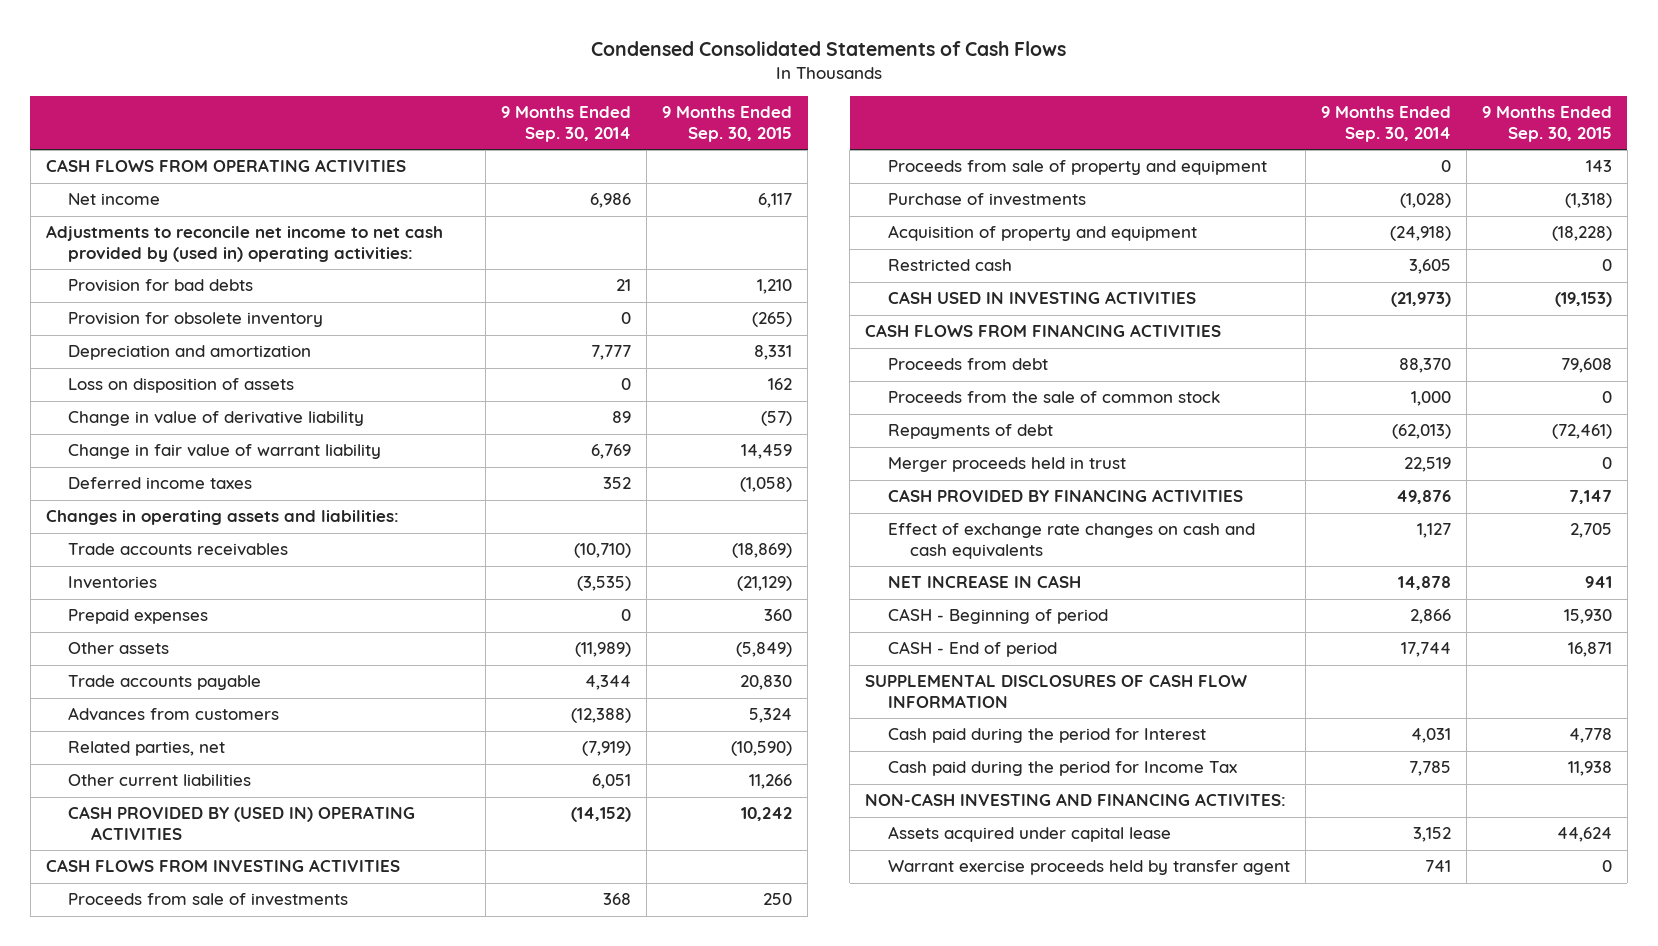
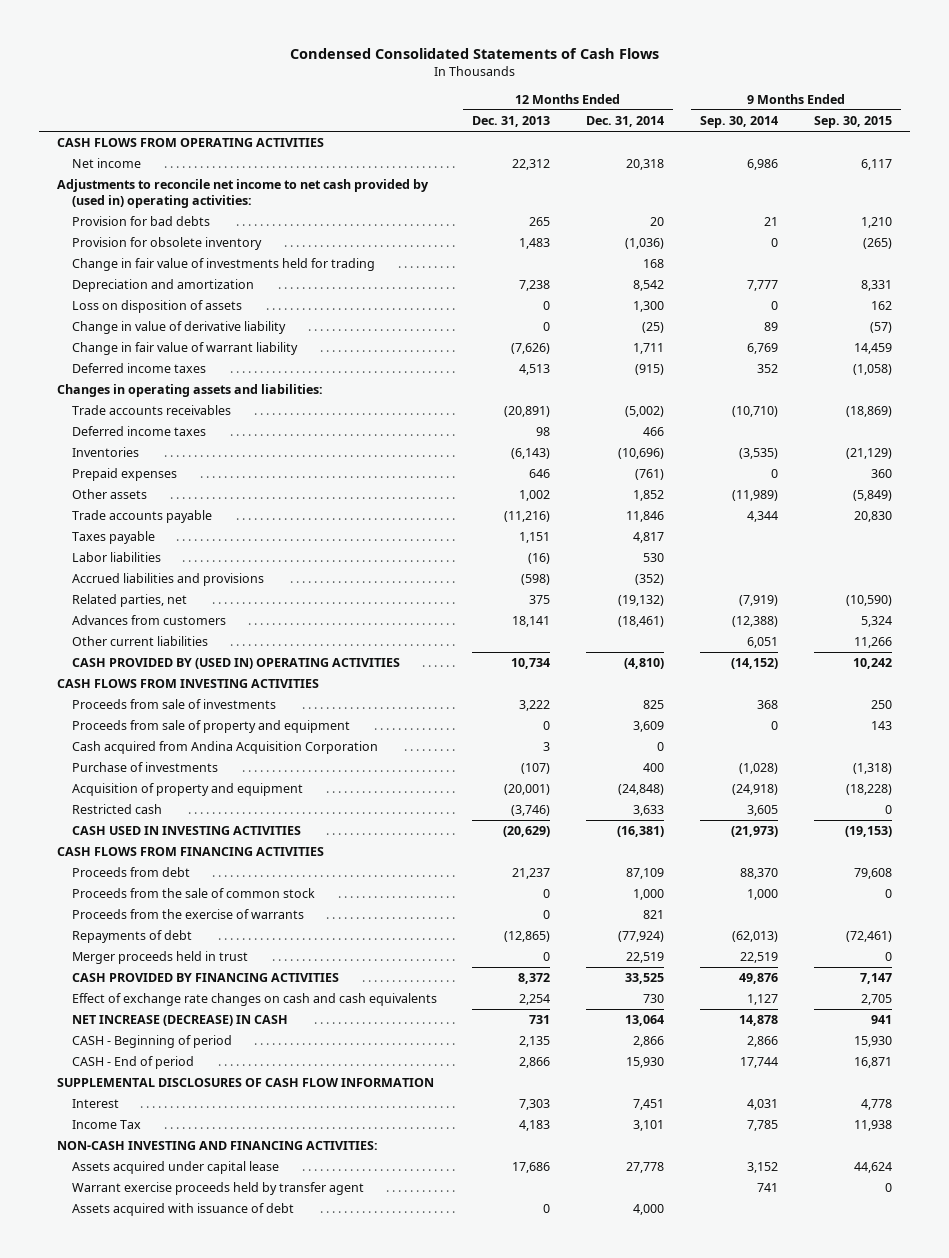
- | 9 Months Ended Sep. 30, 2014 | 9 Months Ended Sep. 30, 2015
+ | 12 Months Ended Dec. 31, 2013 | 12 Months Ended Dec. 31, 2014 | 9 Months Ended Sep. 30, 2014 | 9 Months Ended Sep. 30, 2015
+ Change in fair value of investments held for trading | | 168 | |
+ Deferred income taxes | 98 | 466 | |
+ Taxes payable | 1,151 | 4,817 | |
+ Labor liabilities | (16) | 530 | |
+ Accrued liabilities and provisions | (598) | (352) | |
moved down: Advances from customers | 18,141 | (18,461) | (12,388) | 5,324
+ Cash acquired from Andina Acquisition Corporation | 3 | 0 | |
+ Proceeds from the exercise of warrants | 0 | 821 | |
- NET INCREASE IN CASH | 14,878 | 941
+ NET INCREASE (DECREASE) IN CASH | 731 | 13,064 | 14,878 | 941
- Cash paid during the period for Interest | 4,031 | 4,778
- Cash paid during the period for Income Tax | 7,785 | 11,938
- NON-CASH INVESTING AND FINANCING ACTIVITES:
+ Interest | 7,303 | 7,451 | 4,031 | 4,778
+ Income Tax | 4,183 | 3,101 | 7,785 | 11,938
+ NON-CASH INVESTING AND FINANCING ACTIVITIES:
+ Assets acquired with issuance of debt | 0 | 4,000 | |

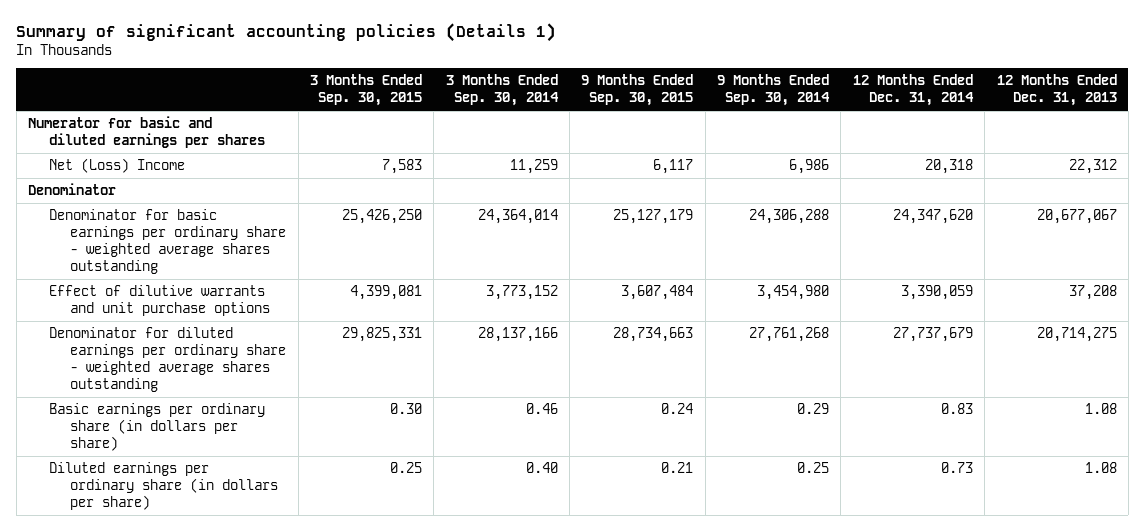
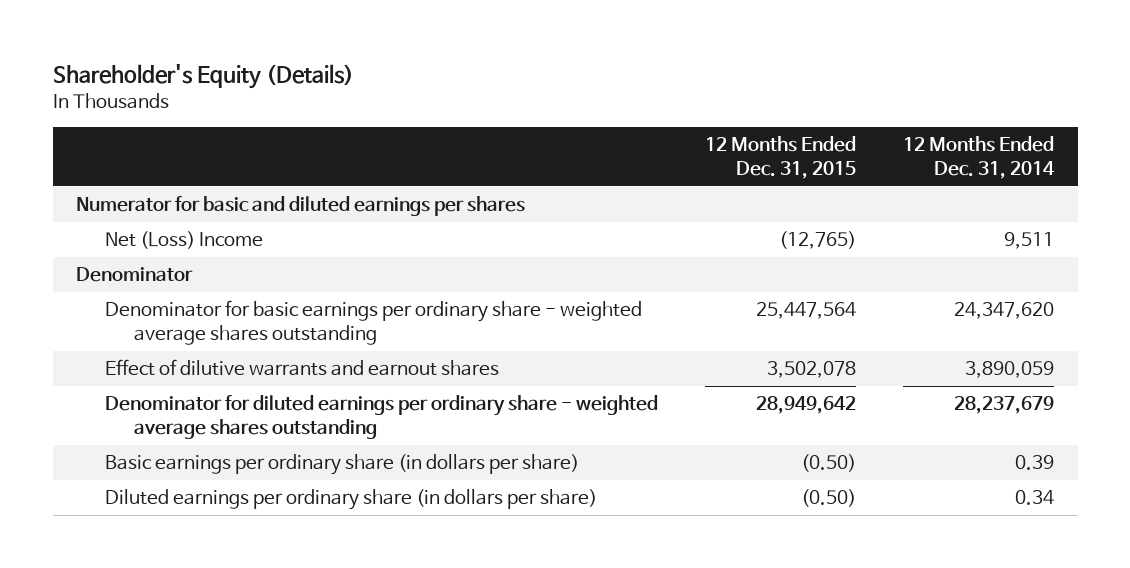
- Summary of significant accounting policies (Details 1)
+ Shareholder's Equity (Details)
- | 3 Months Ended Sep. 30, 2015 | 3 Months Ended Sep. 30, 2014 | 9 Months Ended Sep. 30, 2015 | 9 Months Ended Sep. 30, 2014 | 12 Months Ended Dec. 31, 2014 | 12 Months Ended Dec. 31, 2013
+ | 12 Months Ended Dec. 31, 2015 | 12 Months Ended Dec. 31, 2014
- Net (Loss) Income | 7,583 | 11,259 | 6,117 | 6,986 | 20,318 | 22,312
+ Net (Loss) Income | (12,765) | 9,511
- Effect of dilutive warrants and unit purchase options | 4,399,081 | 3,773,152 | 3,607,484 | 3,454,980 | 3,390,059 | 37,208
- Denominator for diluted earnings per ordinary share - weighted average shares outstanding | 29,825,331 | 28,137,166 | 28,734,663 | 27,761,268 | 27,737,679 | 20,714,275
- Basic earnings per ordinary share (in dollars per share) | 0.30 | 0.46 | 0.24 | 0.29 | 0.83 | 1.08
- Diluted earnings per ordinary share (in dollars per share) | 0.25 | 0.40 | 0.21 | 0.25 | 0.73 | 1.08
+ Effect of dilutive warrants and earnout shares | 3,502,078 | 3,890,059
+ Denominator for diluted earnings per ordinary share - weighted average shares outstanding | 28,949,642 | 28,237,679
+ Basic earnings per ordinary share (in dollars per share) | (0.50) | 0.39
+ Diluted earnings per ordinary share (in dollars per share) | (0.50) | 0.34

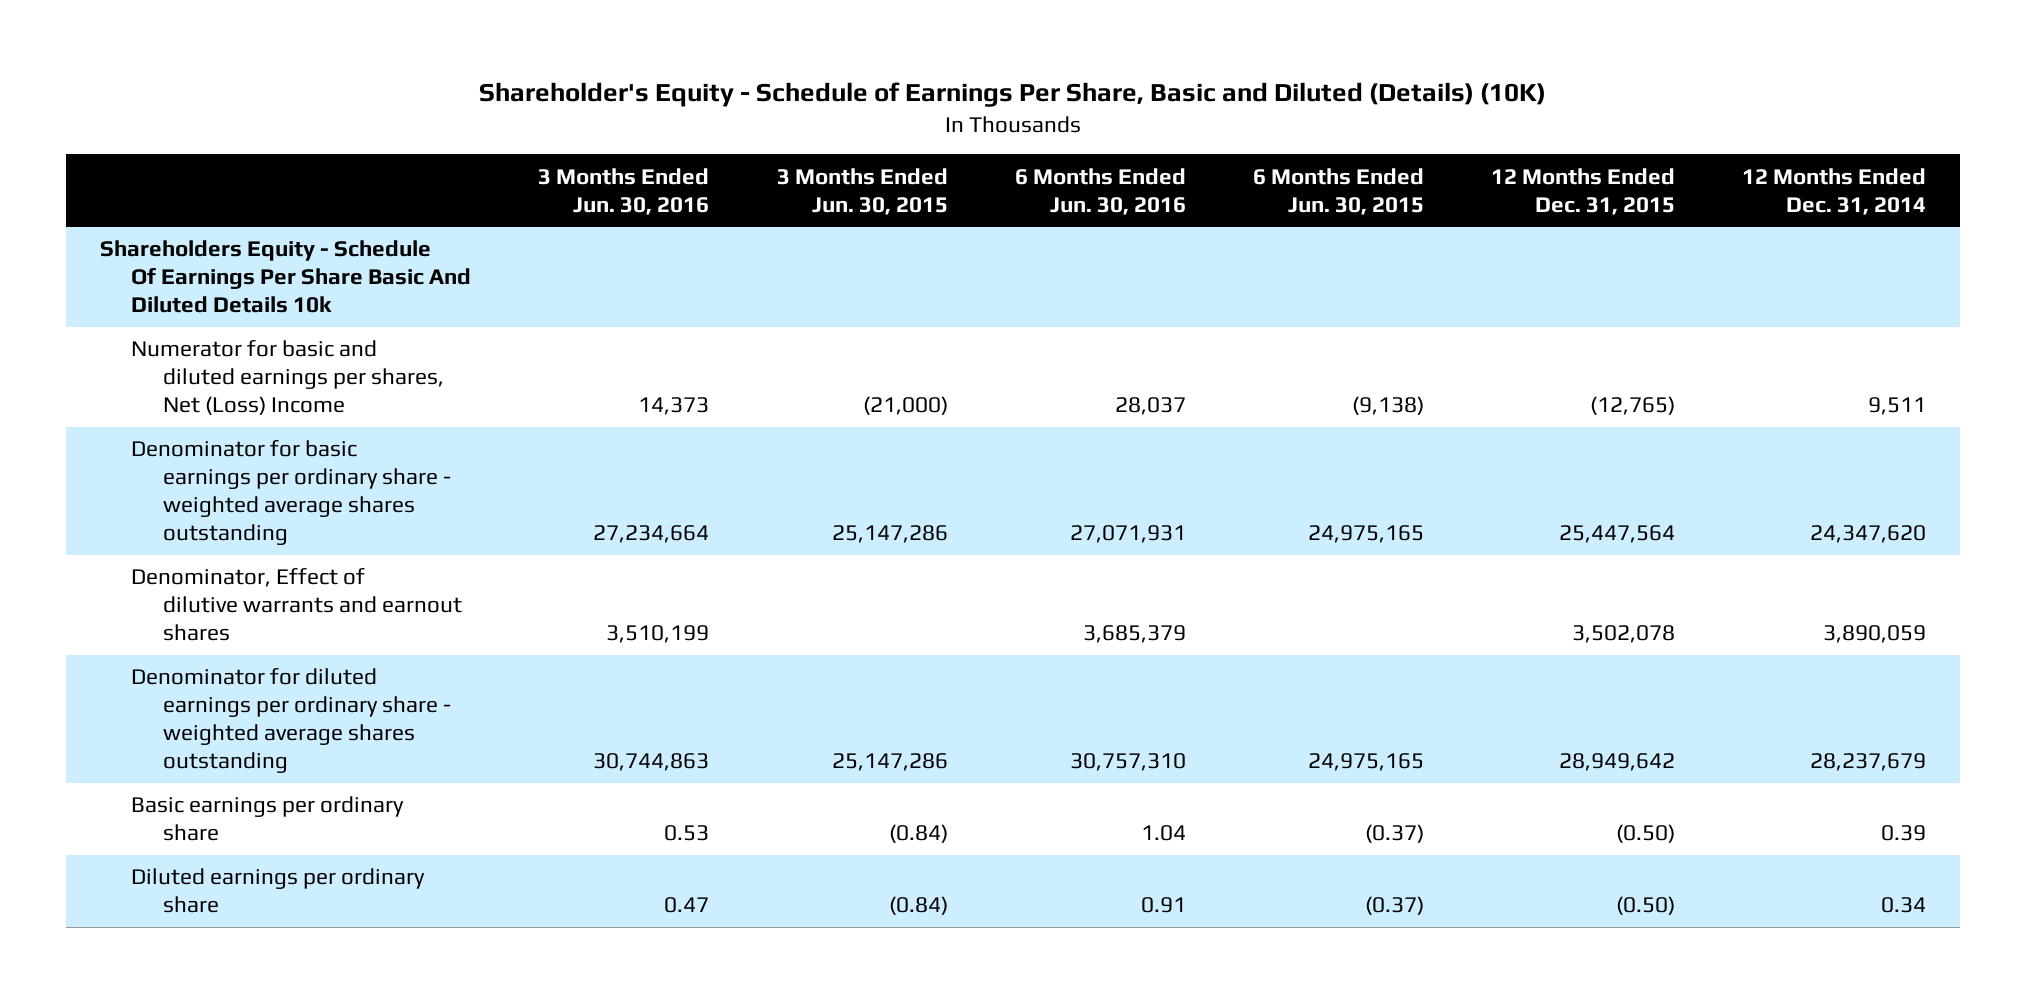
- Shareholder's Equity (Details)
+ Shareholder's Equity - Schedule of Earnings Per Share, Basic and Diluted (Details) (10K)
- | 12 Months Ended Dec. 31, 2015 | 12 Months Ended Dec. 31, 2014
+ | 3 Months Ended Jun. 30, 2016 | 3 Months Ended Jun. 30, 2015 | 6 Months Ended Jun. 30, 2016 | 6 Months Ended Jun. 30, 2015 | 12 Months Ended Dec. 31, 2015 | 12 Months Ended Dec. 31, 2014
- Numerator for basic and diluted earnings per shares
- Net (Loss) Income | (12,765) | 9,511
- Denominator
+ Shareholders Equity - Schedule Of Earnings Per Share Basic And Diluted Details 10k
+ Numerator for basic and diluted earnings per shares, Net (Loss) Income | 14,373 | (21,000) | 28,037 | (9,138) | (12,765) | 9,511
- Effect of dilutive warrants and earnout shares | 3,502,078 | 3,890,059
+ Denominator, Effect of dilutive warrants and earnout shares | 3,510,199 | | 3,685,379 | | 3,502,078 | 3,890,059
- Basic earnings per ordinary share (in dollars per share) | (0.50) | 0.39
- Diluted earnings per ordinary share (in dollars per share) | (0.50) | 0.34
+ Basic earnings per ordinary share | 0.53 | (0.84) | 1.04 | (0.37) | (0.50) | 0.39
+ Diluted earnings per ordinary share | 0.47 | (0.84) | 0.91 | (0.37) | (0.50) | 0.34

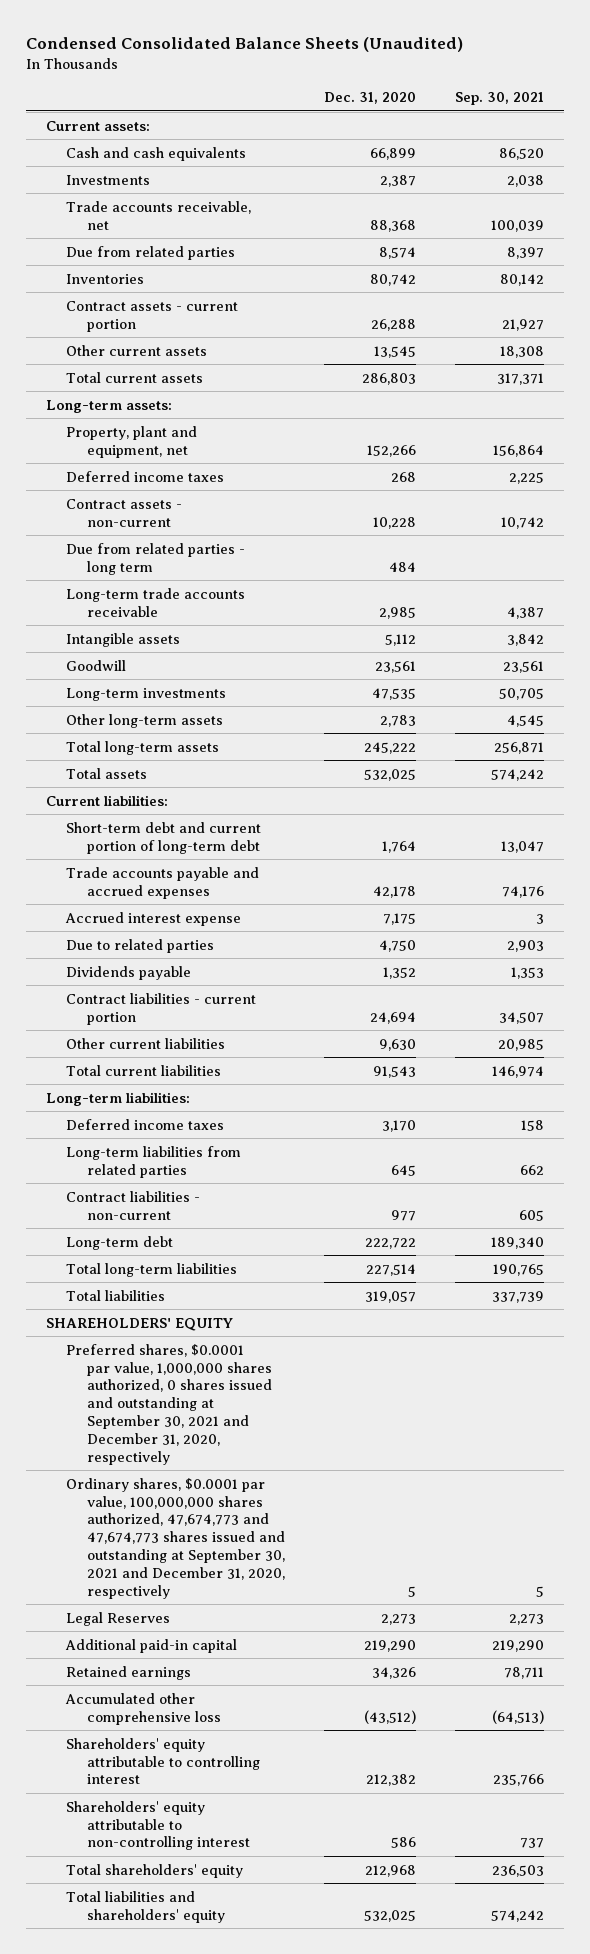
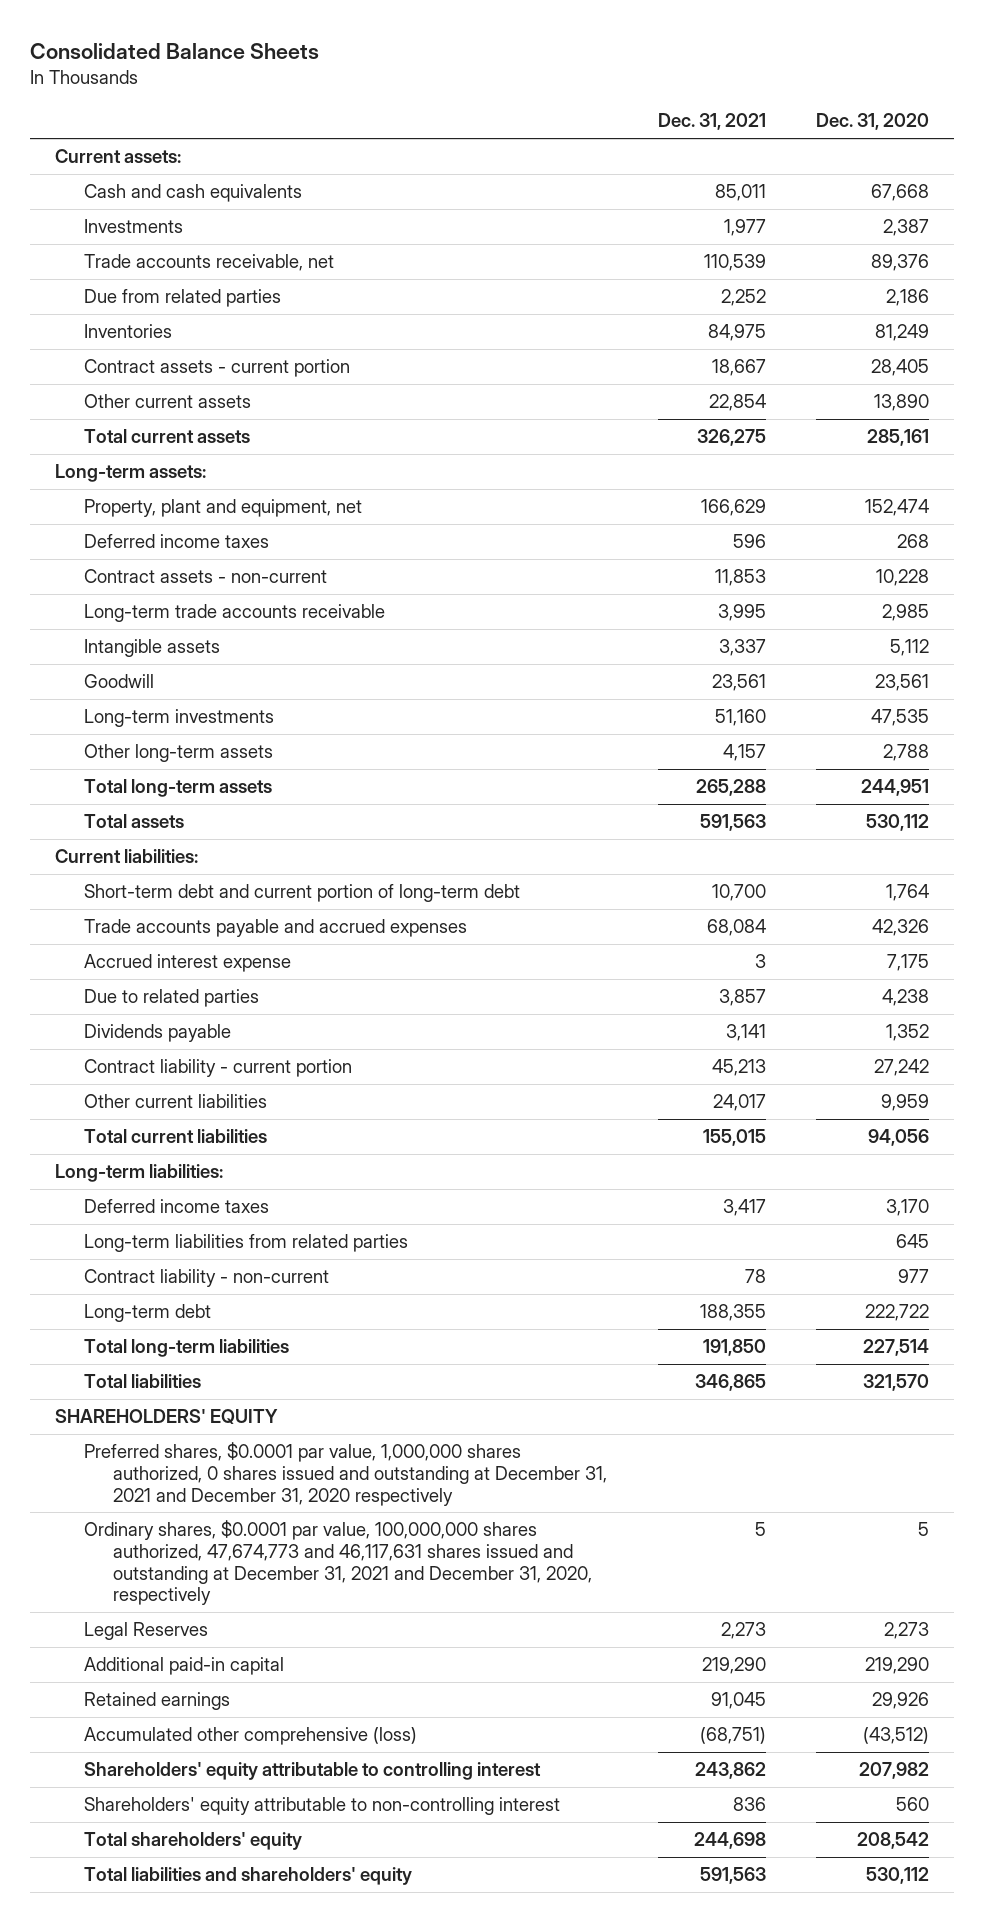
- Condensed Consolidated Balance Sheets (Unaudited)
+ Consolidated Balance Sheets
- | Dec. 31, 2020 | Sep. 30, 2021
+ | Dec. 31, 2021 | Dec. 31, 2020
- Cash and cash equivalents | 66,899 | 86,520
+ Cash and cash equivalents | 85,011 | 67,668
- Trade accounts receivable, net | 88,368 | 100,039
- Due from related parties | 8,574 | 8,397
- Inventories | 80,742 | 80,142
- Contract assets - current portion | 26,288 | 21,927
- Other current assets | 13,545 | 18,308
- Total current assets | 286,803 | 317,371
+ Trade accounts receivable, net | 110,539 | 89,376
+ Due from related parties | 2,252 | 2,186
+ Inventories | 84,975 | 81,249
+ Contract assets - current portion | 18,667 | 28,405
+ Other current assets | 22,854 | 13,890
+ Total current assets | 326,275 | 285,161
- Property, plant and equipment, net | 152,266 | 156,864
+ Property, plant and equipment, net | 166,629 | 152,474
- Due from related parties - long term | 484 |
- Other long-term assets | 2,783 | 4,545
- Total long-term assets | 245,222 | 256,871
- Total assets | 532,025 | 574,242
+ Other long-term assets | 4,157 | 2,788
+ Total long-term assets | 265,288 | 244,951
+ Total assets | 591,563 | 530,112
- Trade accounts payable and accrued expenses | 42,178 | 74,176
+ Trade accounts payable and accrued expenses | 68,084 | 42,326
- Due to related parties | 4,750 | 2,903
+ Due to related parties | 3,857 | 4,238
- Contract liabilities - current portion | 24,694 | 34,507
- Other current liabilities | 9,630 | 20,985
- Total current liabilities | 91,543 | 146,974
+ Contract liability - current portion | 45,213 | 27,242
+ Other current liabilities | 24,017 | 9,959
+ Total current liabilities | 155,015 | 94,056
- Contract liabilities - non-current | 977 | 605
+ Contract liability - non-current | 78 | 977
- Total liabilities | 319,057 | 337,739
+ Total liabilities | 346,865 | 321,570
- Preferred shares, $0.0001 par value, 1,000,000 shares authorized, 0 shares issued and outstanding at September 30, 2021 and December 31, 2020, respectively
- Ordinary shares, $0.0001 par value, 100,000,000 shares authorized, 47,674,773 and 47,674,773 shares issued and outstanding at September 30, 2021 and December 31, 2020, respectively | 5 | 5
+ Preferred shares, $0.0001 par value, 1,000,000 shares authorized, 0 shares issued and outstanding at December 31, 2021 and December 31, 2020 respectively
+ Ordinary shares, $0.0001 par value, 100,000,000 shares authorized, 47,674,773 and 46,117,631 shares issued and outstanding at December 31, 2021 and December 31, 2020, respectively | 5 | 5
- Retained earnings | 34,326 | 78,711
- Accumulated other comprehensive loss | (43,512) | (64,513)
- Shareholders' equity attributable to controlling interest | 212,382 | 235,766
- Shareholders' equity attributable to non-controlling interest | 586 | 737
- Total shareholders' equity | 212,968 | 236,503
- Total liabilities and shareholders' equity | 532,025 | 574,242
+ Retained earnings | 91,045 | 29,926
+ Accumulated other comprehensive (loss) | (68,751) | (43,512)
+ Shareholders' equity attributable to controlling interest | 243,862 | 207,982
+ Shareholders' equity attributable to non-controlling interest | 836 | 560
+ Total shareholders' equity | 244,698 | 208,542
+ Total liabilities and shareholders' equity | 591,563 | 530,112

